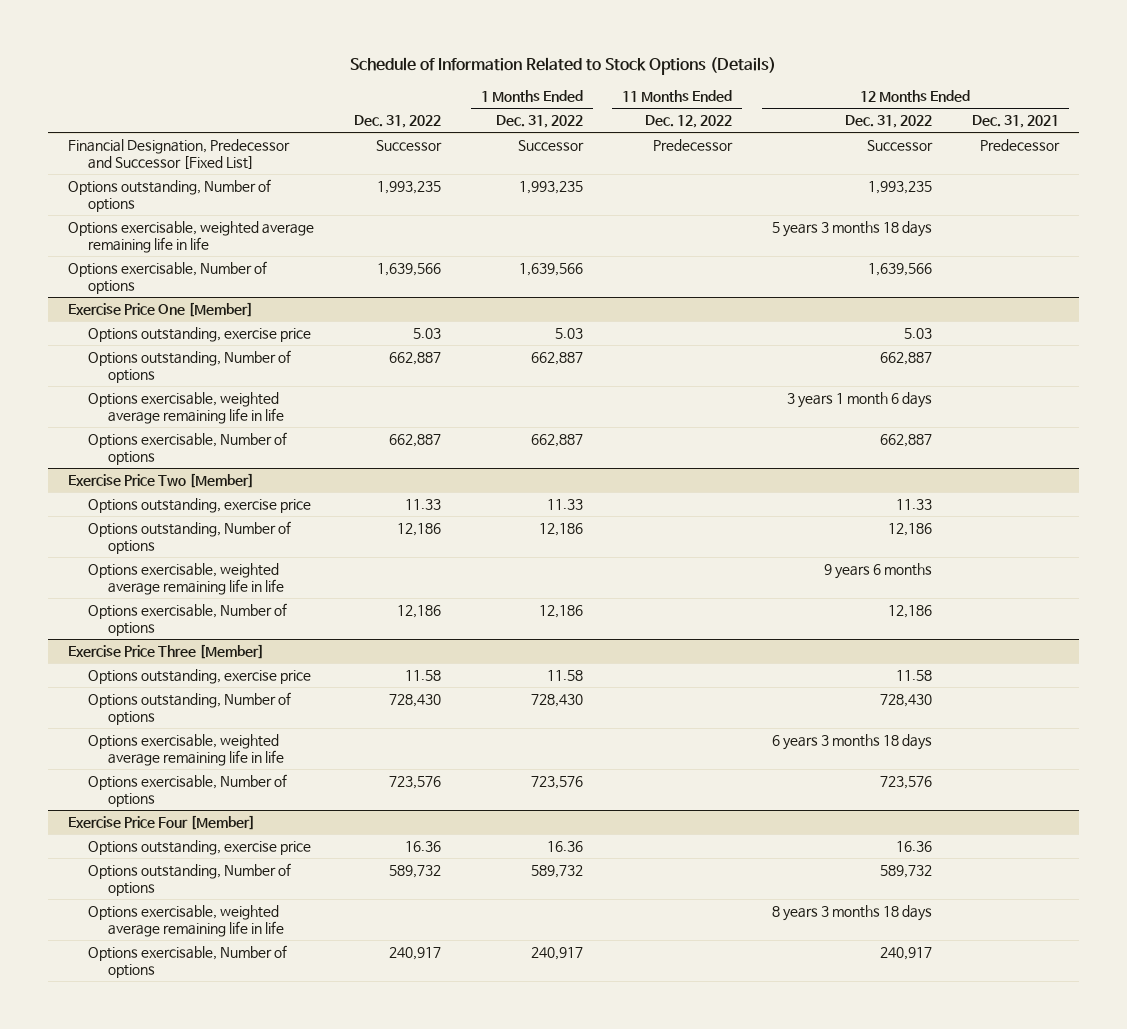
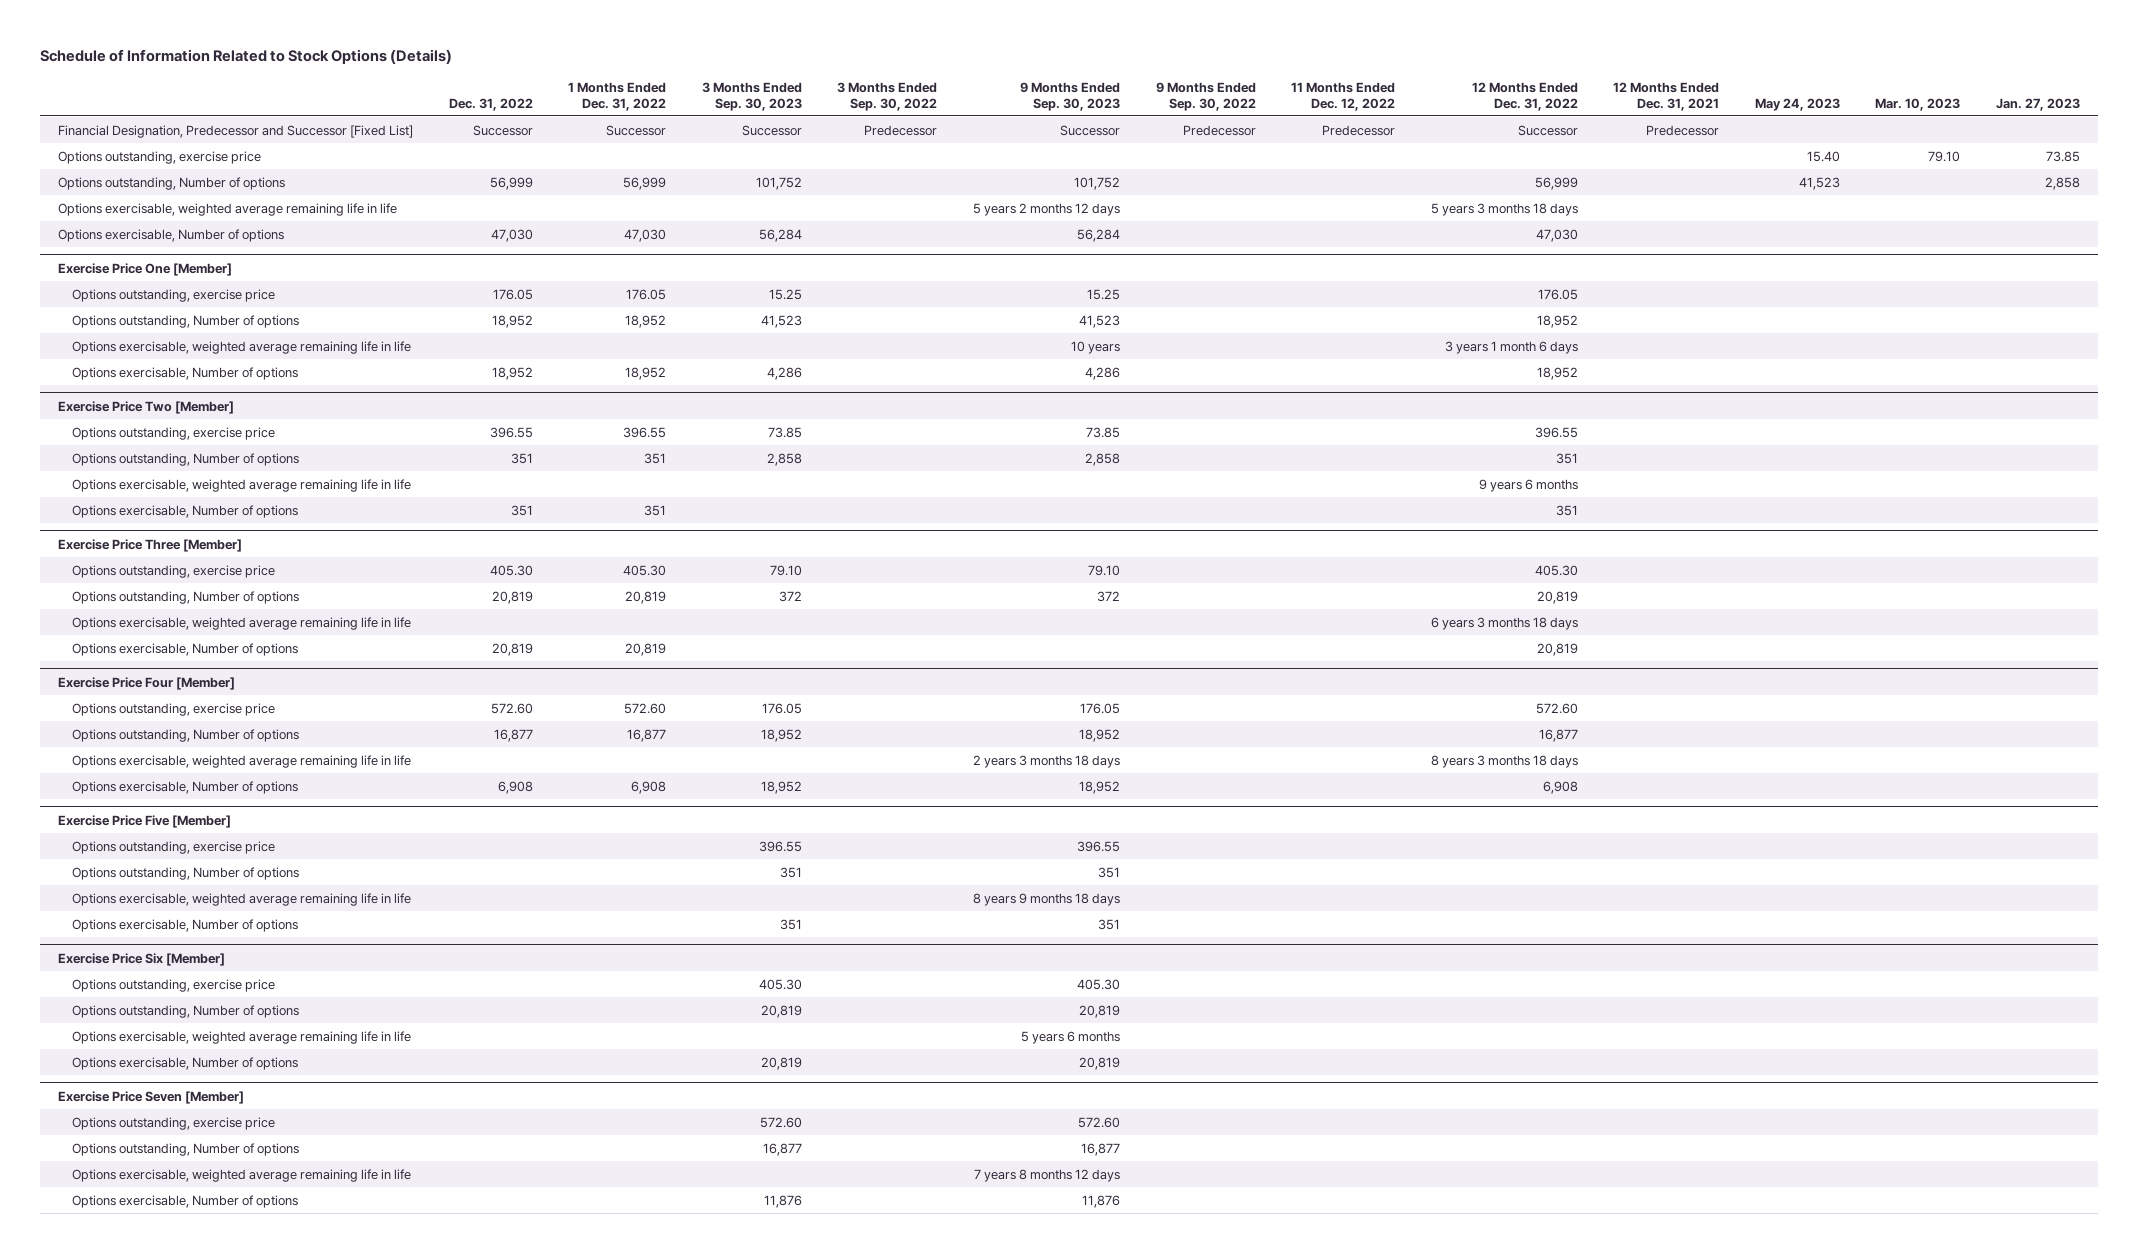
- | Dec. 31, 2022 | 1 Months Ended Dec. 31, 2022 | 11 Months Ended Dec. 12, 2022 | 12 Months Ended Dec. 31, 2022 | 12 Months Ended Dec. 31, 2021
+ | Dec. 31, 2022 | 1 Months Ended Dec. 31, 2022 | 3 Months Ended Sep. 30, 2023 | 3 Months Ended Sep. 30, 2022 | 9 Months Ended Sep. 30, 2023 | 9 Months Ended Sep. 30, 2022 | 11 Months Ended Dec. 12, 2022 | 12 Months Ended Dec. 31, 2022 | 12 Months Ended Dec. 31, 2021 | May 24, 2023 | Mar. 10, 2023 | Jan. 27, 2023
- Options outstanding, Number of options | 1,993,235 | 1,993,235 | | 1,993,235 |
+ Options outstanding, exercise price | | | | | | | | | | 15.40 | 79.10 | 73.85
+ Options outstanding, Number of options | 56,999 | 56,999 | 101,752 | | 101,752 | | | 56,999 | | 41,523 | | 2,858
- Options exercisable, Number of options | 1,639,566 | 1,639,566 | | 1,639,566 |
+ Options exercisable, Number of options | 47,030 | 47,030 | 56,284 | | 56,284 | | | 47,030 | | | |
@ Exercise Price One [Member]
- Options outstanding, exercise price | 5.03 | 5.03 | | 5.03 |
- Options outstanding, Number of options | 662,887 | 662,887 | | 662,887 |
+ Options outstanding, exercise price | 176.05 | 176.05 | 15.25 | | 15.25 | | | 176.05 | | | |
+ Options outstanding, Number of options | 18,952 | 18,952 | 41,523 | | 41,523 | | | 18,952 | | | |
- Options exercisable, Number of options | 662,887 | 662,887 | | 662,887 |
+ Options exercisable, Number of options | 18,952 | 18,952 | 4,286 | | 4,286 | | | 18,952 | | | |
@ Exercise Price Two [Member]
- Options outstanding, exercise price | 11.33 | 11.33 | | 11.33 |
- Options outstanding, Number of options | 12,186 | 12,186 | | 12,186 |
+ Options outstanding, exercise price | 396.55 | 396.55 | 73.85 | | 73.85 | | | 396.55 | | | |
+ Options outstanding, Number of options | 351 | 351 | 2,858 | | 2,858 | | | 351 | | | |
- Options exercisable, Number of options | 12,186 | 12,186 | | 12,186 |
+ Options exercisable, Number of options | 351 | 351 | | | | | | 351 | | | |
@ Exercise Price Three [Member]
- Options outstanding, exercise price | 11.58 | 11.58 | | 11.58 |
- Options outstanding, Number of options | 728,430 | 728,430 | | 728,430 |
+ Options outstanding, exercise price | 405.30 | 405.30 | 79.10 | | 79.10 | | | 405.30 | | | |
+ Options outstanding, Number of options | 20,819 | 20,819 | 372 | | 372 | | | 20,819 | | | |
- Options exercisable, Number of options | 723,576 | 723,576 | | 723,576 |
+ Options exercisable, Number of options | 20,819 | 20,819 | | | | | | 20,819 | | | |
@ Exercise Price Four [Member]
- Options outstanding, exercise price | 16.36 | 16.36 | | 16.36 |
- Options outstanding, Number of options | 589,732 | 589,732 | | 589,732 |
+ Options outstanding, exercise price | 572.60 | 572.60 | 176.05 | | 176.05 | | | 572.60 | | | |
+ Options outstanding, Number of options | 16,877 | 16,877 | 18,952 | | 18,952 | | | 16,877 | | | |
- Options exercisable, Number of options | 240,917 | 240,917 | | 240,917 |
+ Options exercisable, Number of options | 6,908 | 6,908 | 18,952 | | 18,952 | | | 6,908 | | | |
+ Exercise Price Five [Member]
+ Options outstanding, exercise price | | | 396.55 | | 396.55 | | | | | | |
+ Options outstanding, Number of options | | | 351 | | 351 | | | | | | |
+ Options exercisable, weighted average remaining life in life | | | | | 8 years 9 months 18 days | | | | | | |
+ Options exercisable, Number of options | | | 351 | | 351 | | | | | | |
+ Exercise Price Six [Member]
+ Options outstanding, exercise price | | | 405.30 | | 405.30 | | | | | | |
+ Options outstanding, Number of options | | | 20,819 | | 20,819 | | | | | | |
+ Options exercisable, weighted average remaining life in life | | | | | 5 years 6 months | | | | | | |
+ Options exercisable, Number of options | | | 20,819 | | 20,819 | | | | | | |
+ Exercise Price Seven [Member]
+ Options outstanding, exercise price | | | 572.60 | | 572.60 | | | | | | |
+ Options outstanding, Number of options | | | 16,877 | | 16,877 | | | | | | |
+ Options exercisable, weighted average remaining life in life | | | | | 7 years 8 months 12 days | | | | | | |
+ Options exercisable, Number of options | | | 11,876 | | 11,876 | | | | | | |

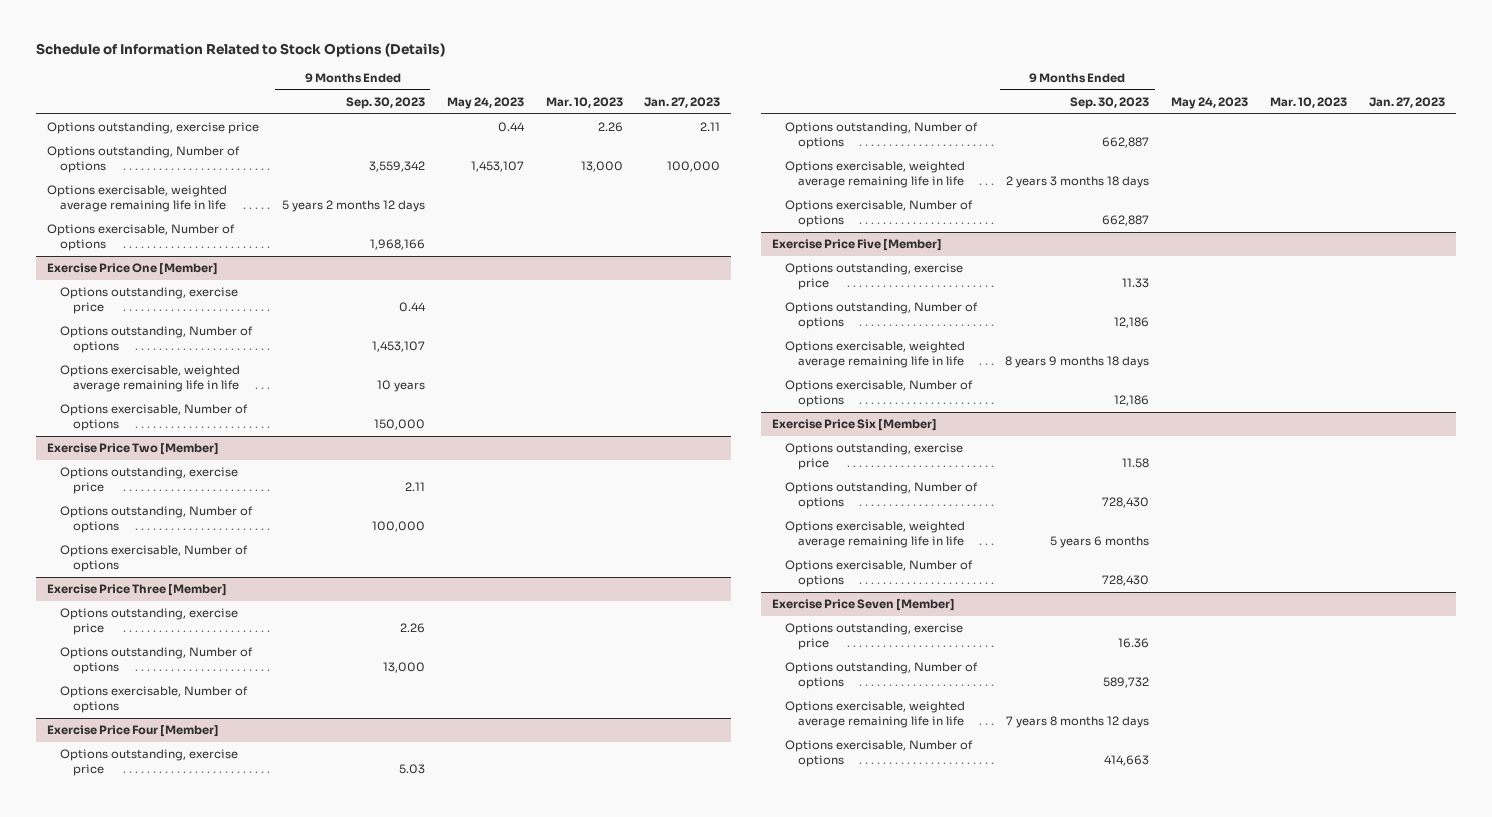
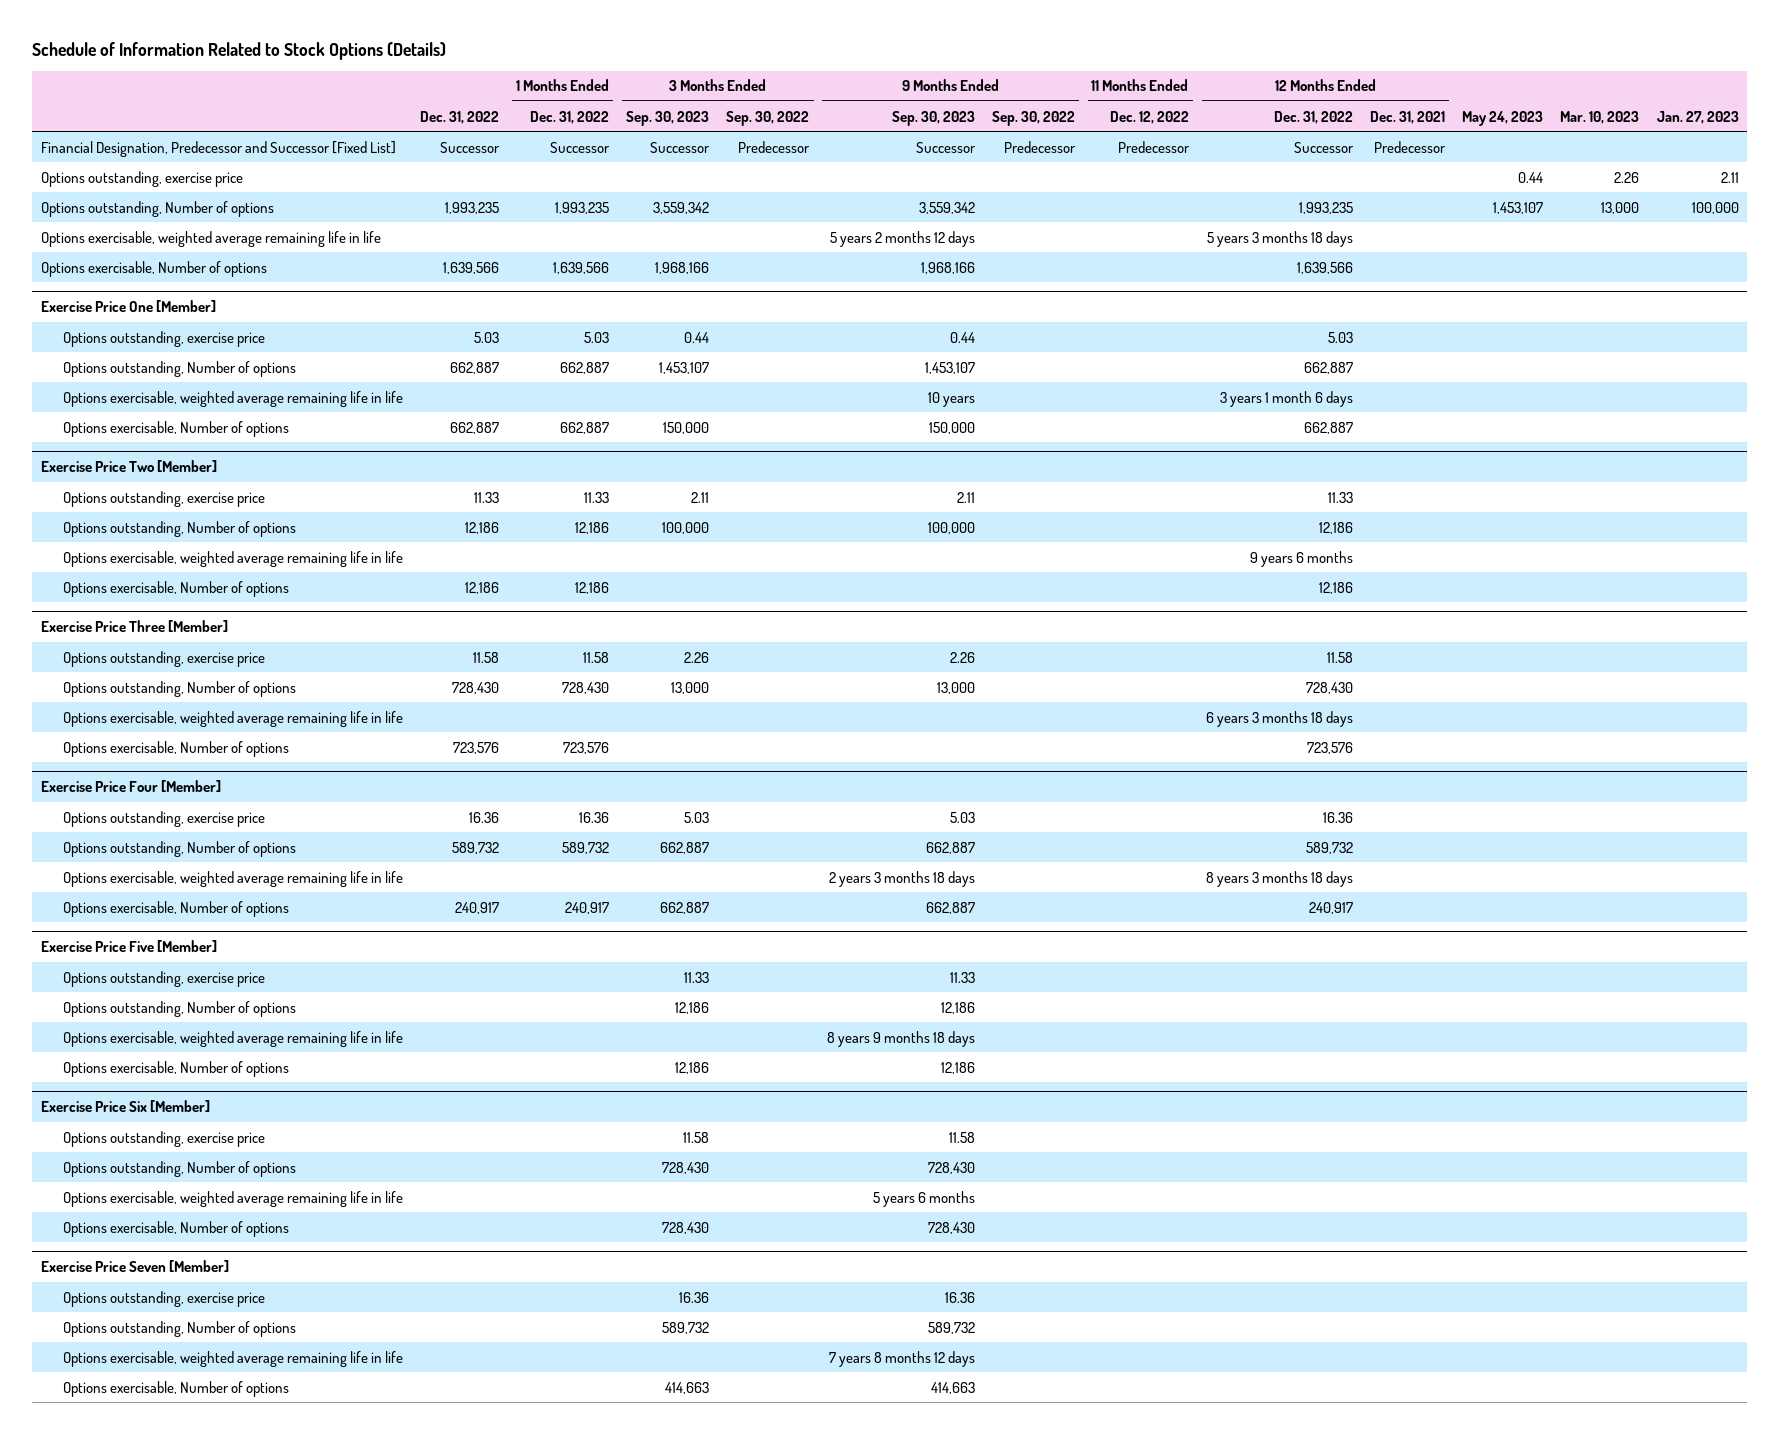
- | 9 Months Ended Sep. 30, 2023 | May 24, 2023 | Mar. 10, 2023 | Jan. 27, 2023
+ | Dec. 31, 2022 | 1 Months Ended Dec. 31, 2022 | 3 Months Ended Sep. 30, 2023 | 3 Months Ended Sep. 30, 2022 | 9 Months Ended Sep. 30, 2023 | 9 Months Ended Sep. 30, 2022 | 11 Months Ended Dec. 12, 2022 | 12 Months Ended Dec. 31, 2022 | 12 Months Ended Dec. 31, 2021 | May 24, 2023 | Mar. 10, 2023 | Jan. 27, 2023
+ Financial Designation, Predecessor and Successor [Fixed List] | Successor | Successor | Successor | Predecessor | Successor | Predecessor | Predecessor | Successor | Predecessor | | |
@ Exercise Price Two [Member]
+ Options exercisable, weighted average remaining life in life | | | | | | | | 9 years 6 months | | | |
@ Exercise Price Three [Member]
+ Options exercisable, weighted average remaining life in life | | | | | | | | 6 years 3 months 18 days | | | |

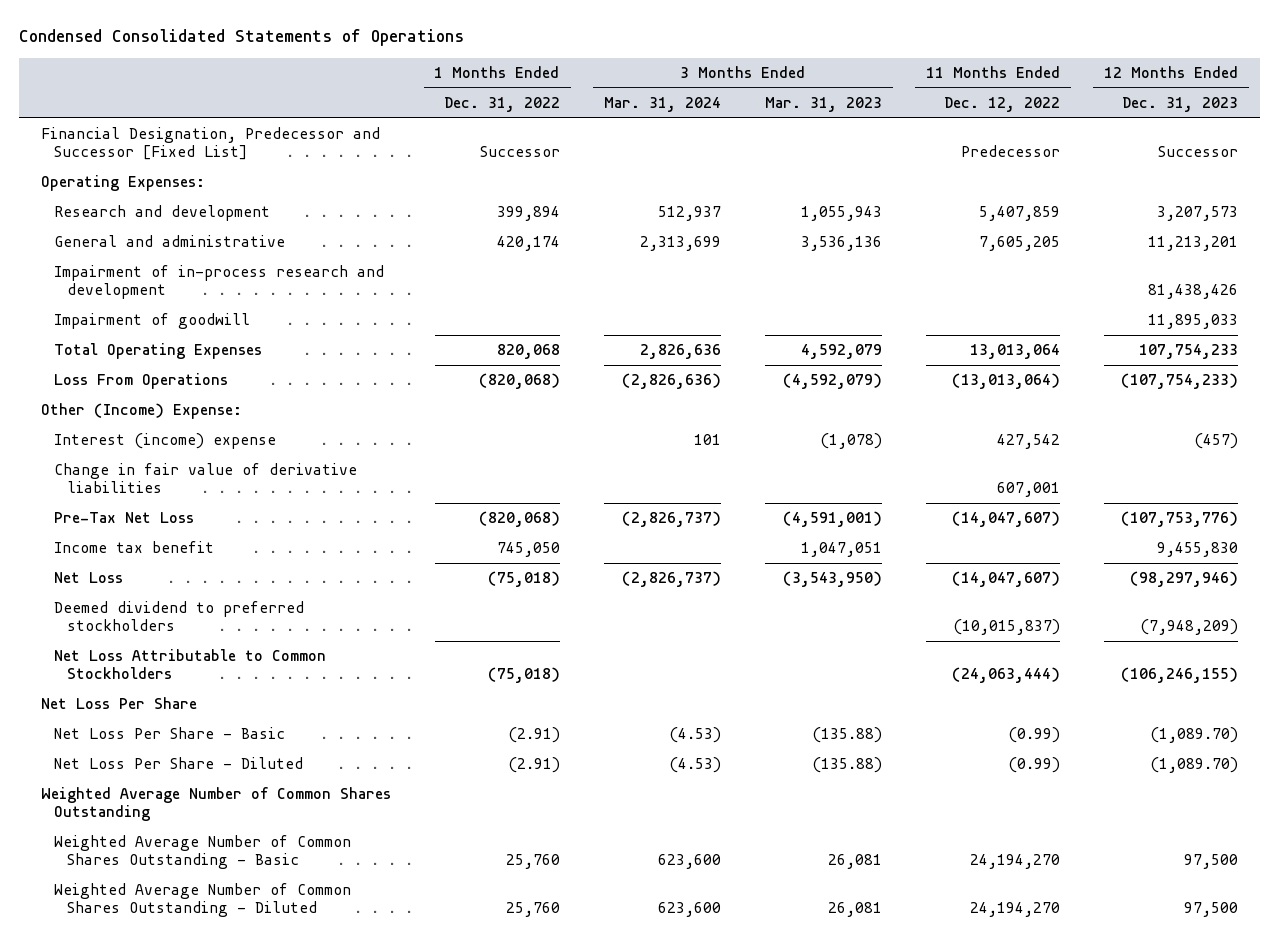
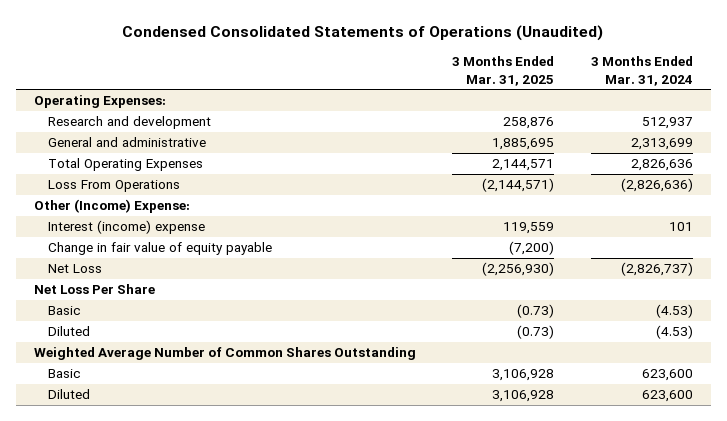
- Condensed Consolidated Statements of Operations
+ Condensed Consolidated Statements of Operations (Unaudited)
- | 1 Months Ended Dec. 31, 2022 | 3 Months Ended Mar. 31, 2024 | 3 Months Ended Mar. 31, 2023 | 11 Months Ended Dec. 12, 2022 | 12 Months Ended Dec. 31, 2023
+ | 3 Months Ended Mar. 31, 2025 | 3 Months Ended Mar. 31, 2024
- Financial Designation, Predecessor and Successor [Fixed List] | Successor | | | Predecessor | Successor
- Impairment of in-process research and development | | | | | 81,438,426
- Impairment of goodwill | | | | | 11,895,033
- Change in fair value of derivative liabilities | | | | 607,001 |
- Pre-Tax Net Loss | (820,068) | (2,826,737) | (4,591,001) | (14,047,607) | (107,753,776)
- Income tax benefit | 745,050 | | 1,047,051 | | 9,455,830
+ Change in fair value of equity payable | (7,200) |
- Deemed dividend to preferred stockholders | | | | (10,015,837) | (7,948,209)
- Net Loss Attributable to Common Stockholders | (75,018) | | | (24,063,444) | (106,246,155)
- Net Loss Per Share - Basic | (2.91) | (4.53) | (135.88) | (0.99) | (1,089.70)
- Net Loss Per Share - Diluted | (2.91) | (4.53) | (135.88) | (0.99) | (1,089.70)
+ Basic | (0.73) | (4.53)
+ Diluted | (0.73) | (4.53)
- Weighted Average Number of Common Shares Outstanding - Basic | 25,760 | 623,600 | 26,081 | 24,194,270 | 97,500
- Weighted Average Number of Common Shares Outstanding - Diluted | 25,760 | 623,600 | 26,081 | 24,194,270 | 97,500
+ Basic | 3,106,928 | 623,600
+ Diluted | 3,106,928 | 623,600

